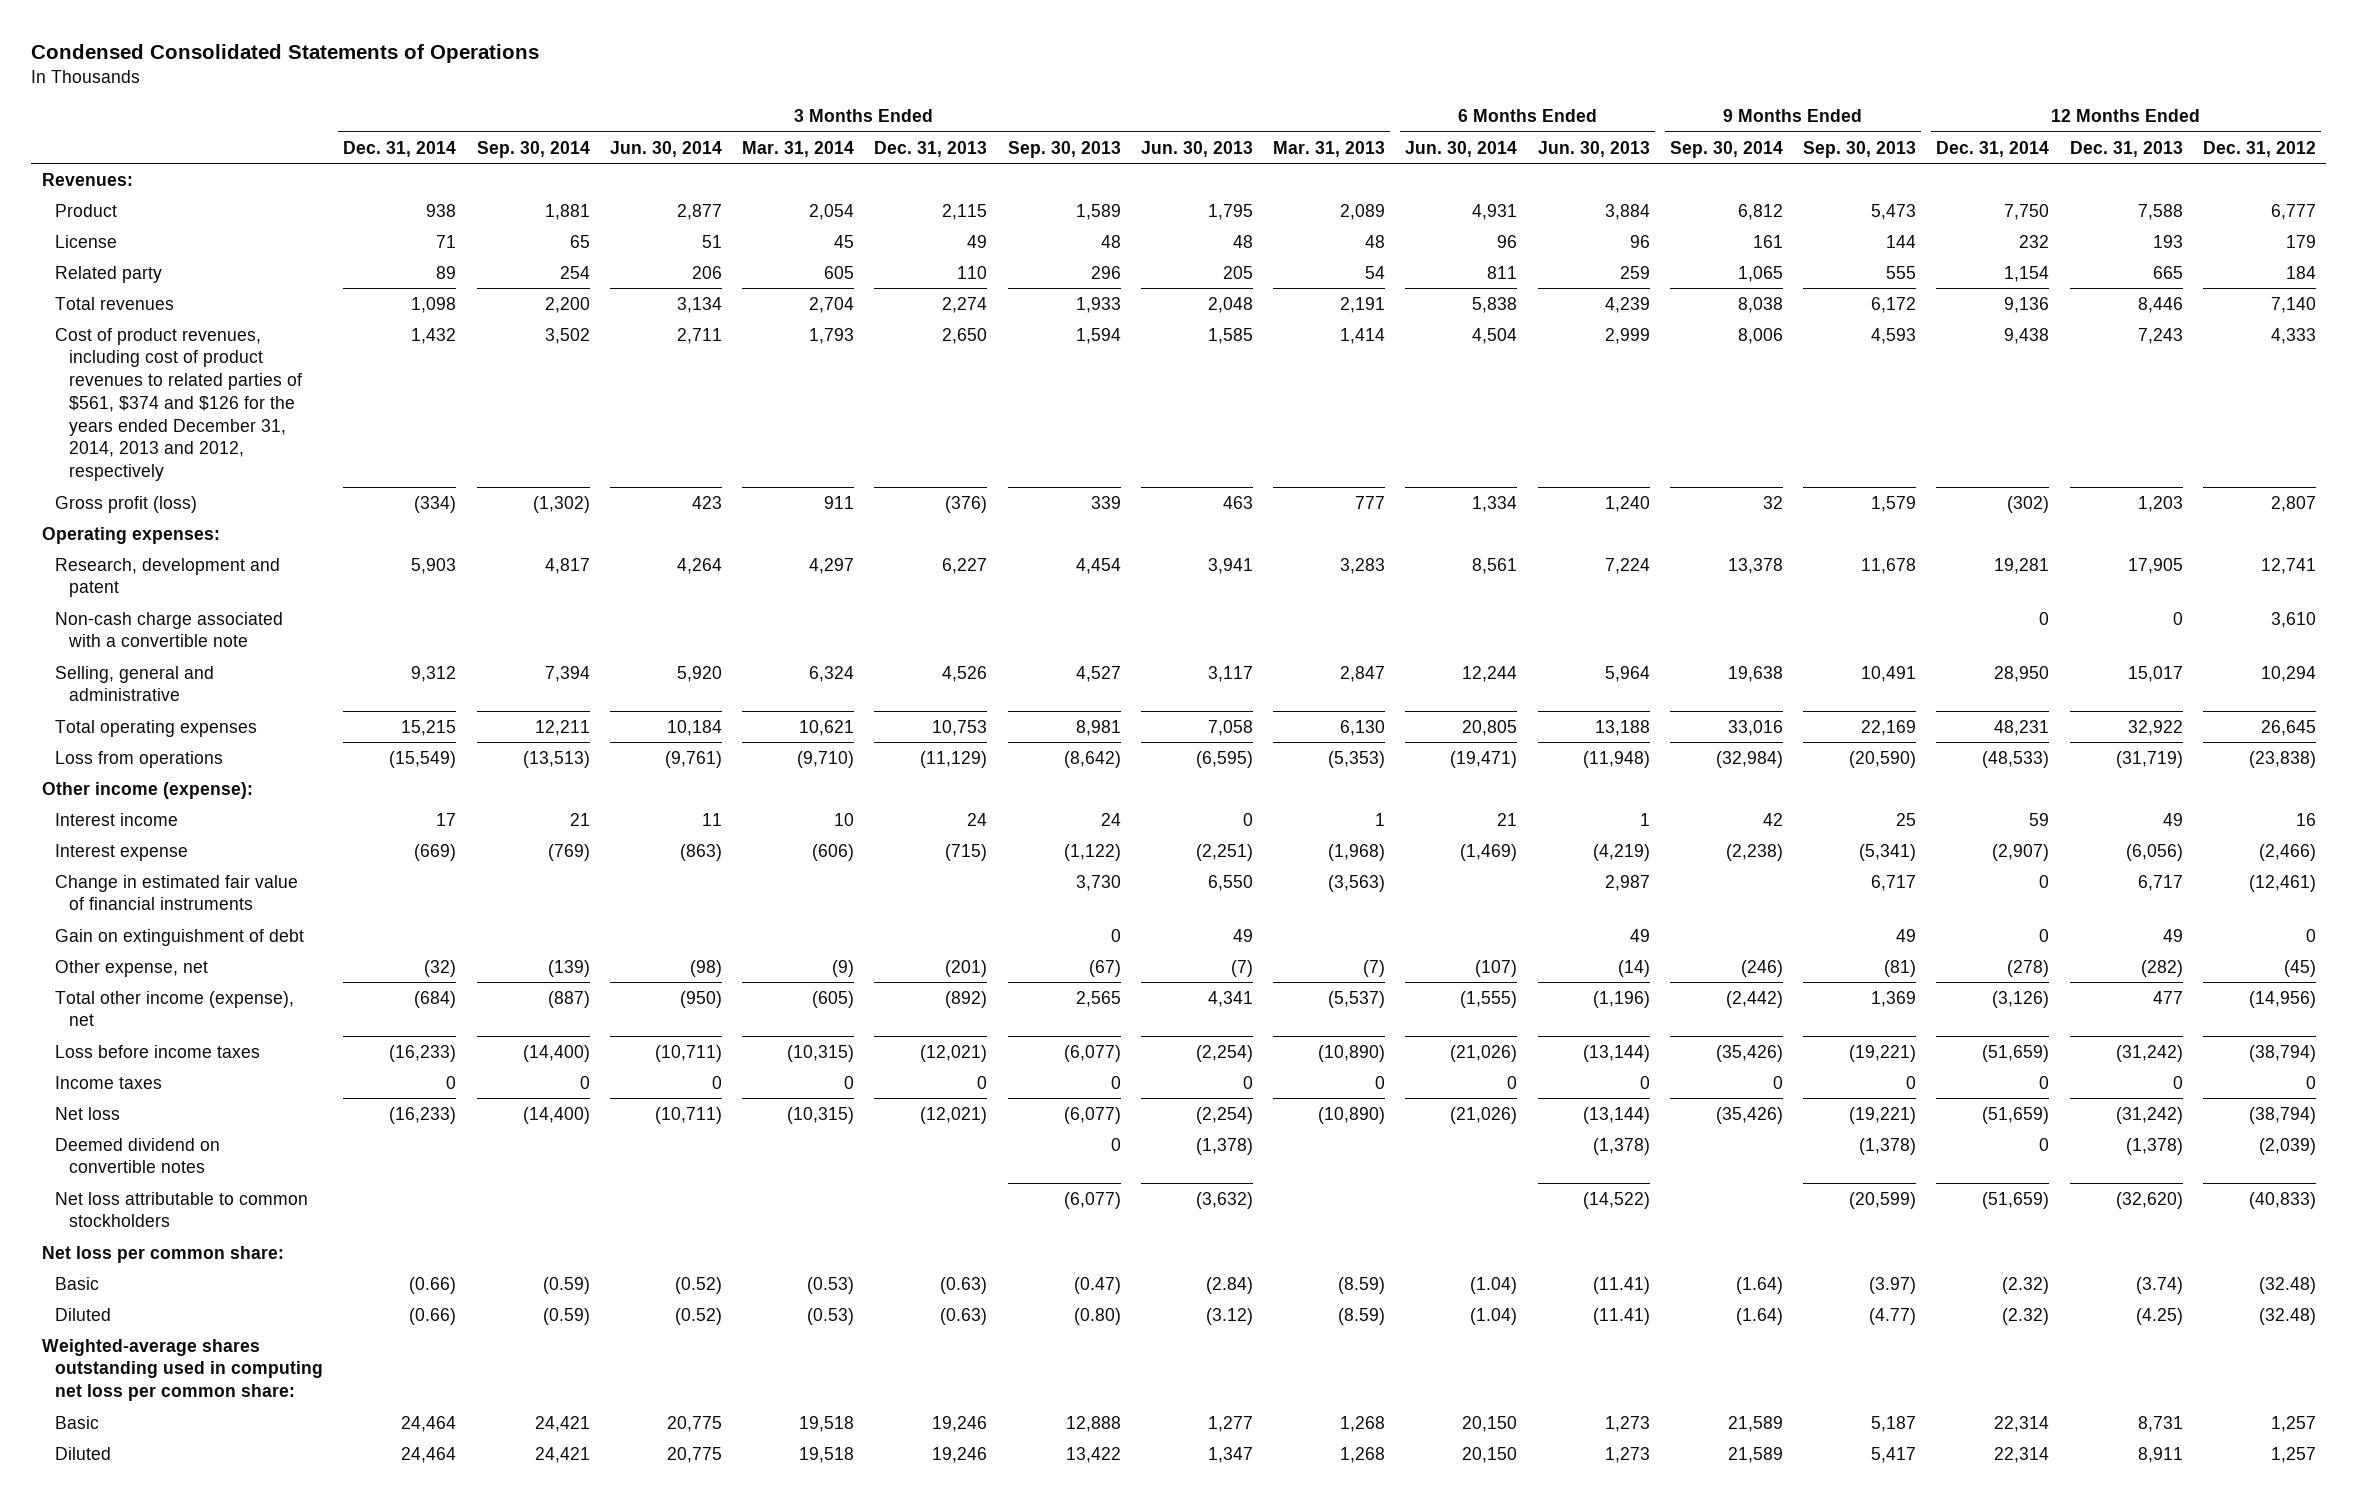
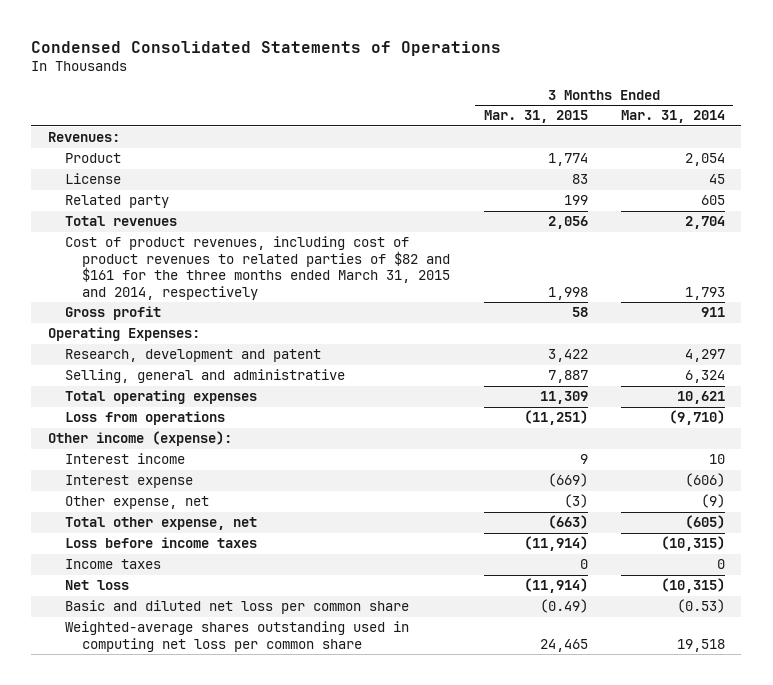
- | 3 Months Ended Dec. 31, 2014 | 3 Months Ended Sep. 30, 2014 | 3 Months Ended Jun. 30, 2014 | 3 Months Ended Mar. 31, 2014 | 3 Months Ended Dec. 31, 2013 | 3 Months Ended Sep. 30, 2013 | 3 Months Ended Jun. 30, 2013 | 3 Months Ended Mar. 31, 2013 | 6 Months Ended Jun. 30, 2014 | 6 Months Ended Jun. 30, 2013 | 9 Months Ended Sep. 30, 2014 | 9 Months Ended Sep. 30, 2013 | 12 Months Ended Dec. 31, 2014 | 12 Months Ended Dec. 31, 2013 | 12 Months Ended Dec. 31, 2012
+ | 3 Months Ended Mar. 31, 2015 | 3 Months Ended Mar. 31, 2014
- Cost of product revenues, including cost of product revenues to related parties of $561, $374 and $126 for the years ended December 31, 2014, 2013 and 2012, respectively | 1,432 | 3,502 | 2,711 | 1,793 | 2,650 | 1,594 | 1,585 | 1,414 | 4,504 | 2,999 | 8,006 | 4,593 | 9,438 | 7,243 | 4,333
- Gross profit (loss) | (334) | (1,302) | 423 | 911 | (376) | 339 | 463 | 777 | 1,334 | 1,240 | 32 | 1,579 | (302) | 1,203 | 2,807
- Operating expenses:
+ Cost of product revenues, including cost of product revenues to related parties of $82 and $161 for the three months ended March 31, 2015 and 2014, respectively | 1,998 | 1,793
+ Gross profit | 58 | 911
+ Operating Expenses:
- Non-cash charge associated with a convertible note | | | | | | | | | | | | | 0 | 0 | 3,610
- Change in estimated fair value of financial instruments | | | | | | 3,730 | 6,550 | (3,563) | | 2,987 | | 6,717 | 0 | 6,717 | (12,461)
- Gain on extinguishment of debt | | | | | | 0 | 49 | | | 49 | | 49 | 0 | 49 | 0
- Total other income (expense), net | (684) | (887) | (950) | (605) | (892) | 2,565 | 4,341 | (5,537) | (1,555) | (1,196) | (2,442) | 1,369 | (3,126) | 477 | (14,956)
+ Total other expense, net | (663) | (605)
- Deemed dividend on convertible notes | | | | | | 0 | (1,378) | | | (1,378) | | (1,378) | 0 | (1,378) | (2,039)
- Net loss attributable to common stockholders | | | | | | (6,077) | (3,632) | | | (14,522) | | (20,599) | (51,659) | (32,620) | (40,833)
- Net loss per common share:
- Basic | (0.66) | (0.59) | (0.52) | (0.53) | (0.63) | (0.47) | (2.84) | (8.59) | (1.04) | (11.41) | (1.64) | (3.97) | (2.32) | (3.74) | (32.48)
- Diluted | (0.66) | (0.59) | (0.52) | (0.53) | (0.63) | (0.80) | (3.12) | (8.59) | (1.04) | (11.41) | (1.64) | (4.77) | (2.32) | (4.25) | (32.48)
- Weighted-average shares outstanding used in computing net loss per common share:
- Basic | 24,464 | 24,421 | 20,775 | 19,518 | 19,246 | 12,888 | 1,277 | 1,268 | 20,150 | 1,273 | 21,589 | 5,187 | 22,314 | 8,731 | 1,257
- Diluted | 24,464 | 24,421 | 20,775 | 19,518 | 19,246 | 13,422 | 1,347 | 1,268 | 20,150 | 1,273 | 21,589 | 5,417 | 22,314 | 8,911 | 1,257
+ Basic and diluted net loss per common share | (0.49) | (0.53)
+ Weighted-average shares outstanding used in computing net loss per common share | 24,465 | 19,518

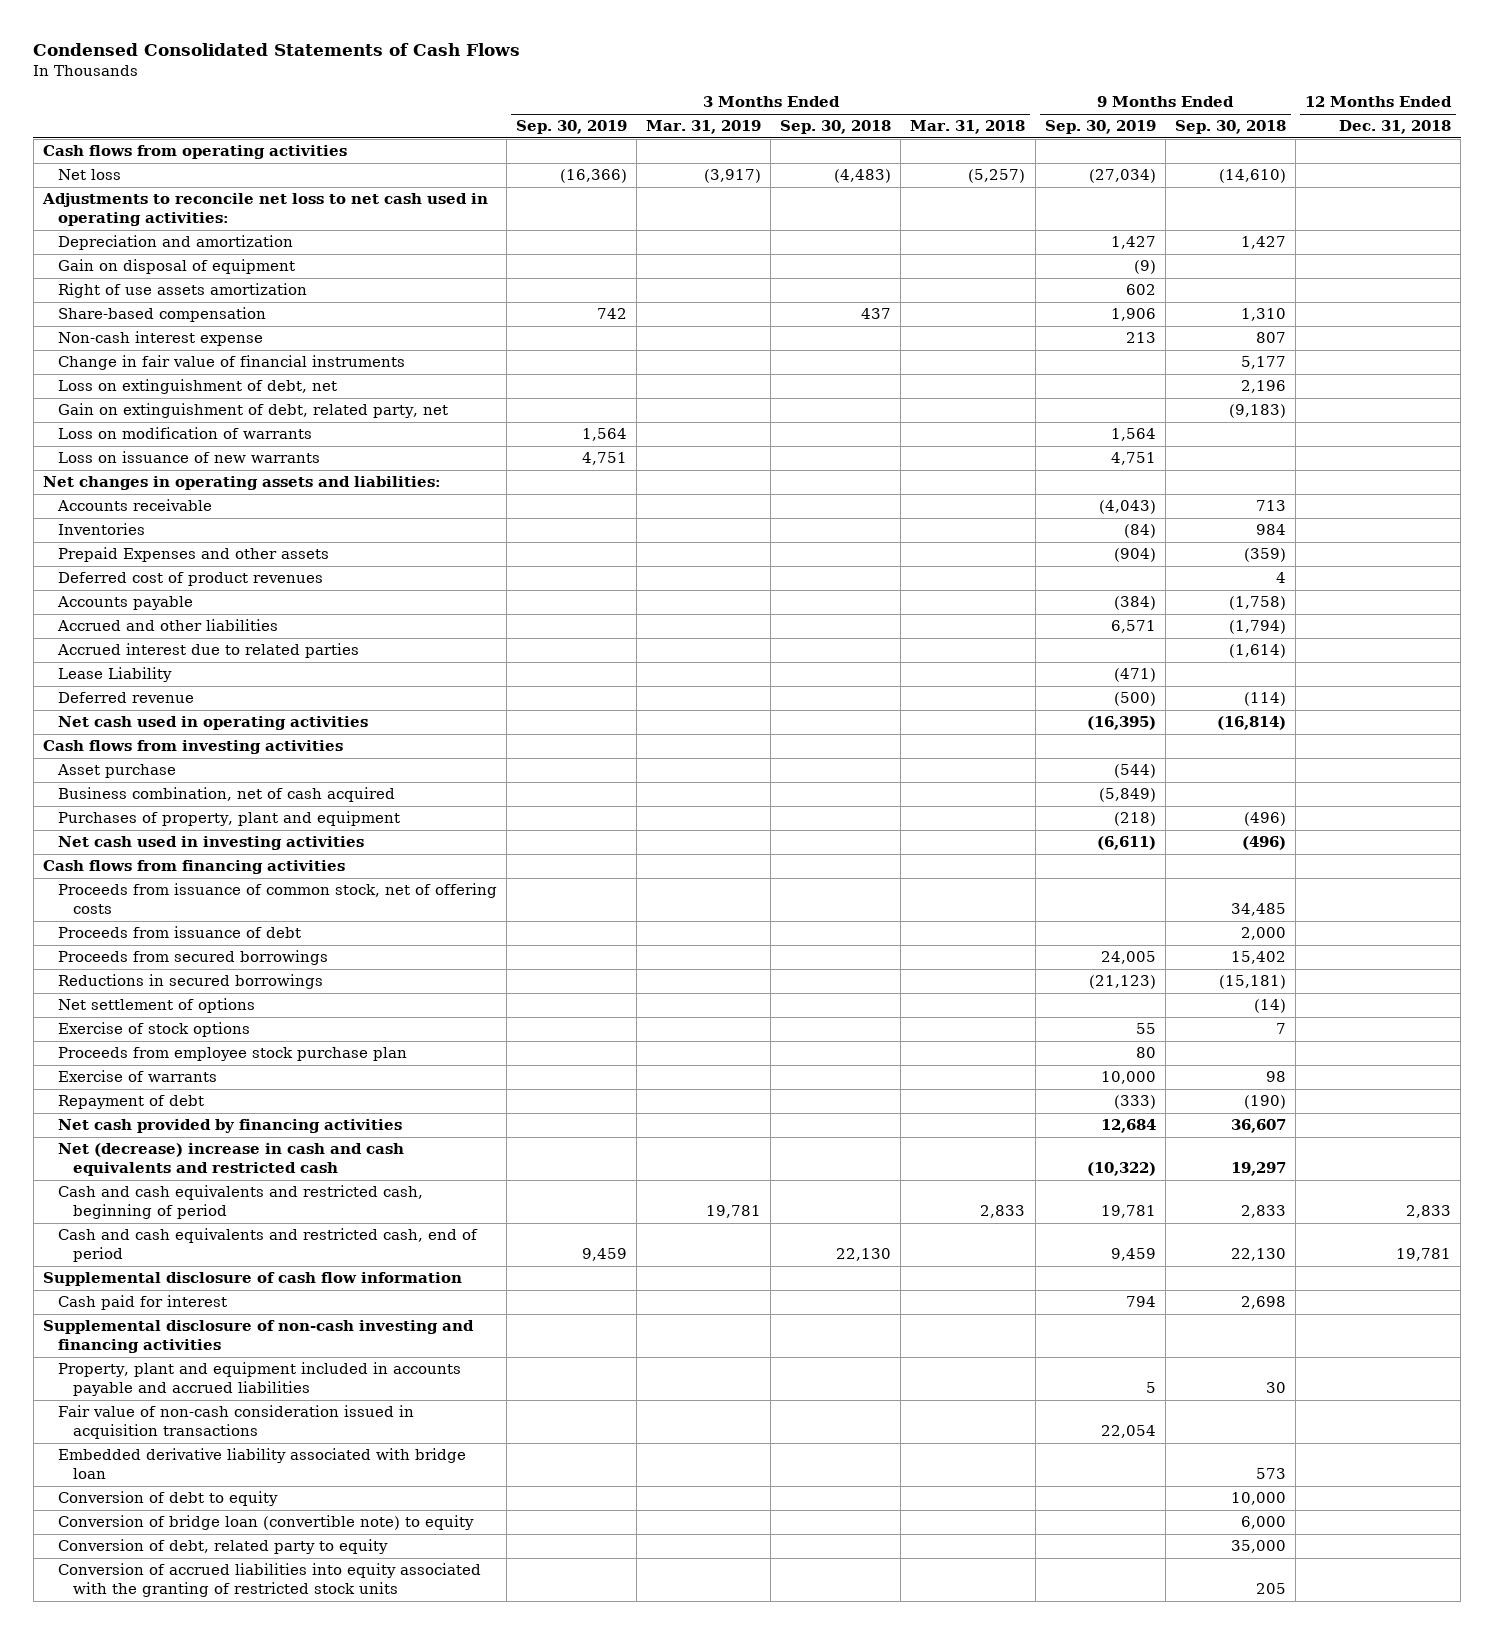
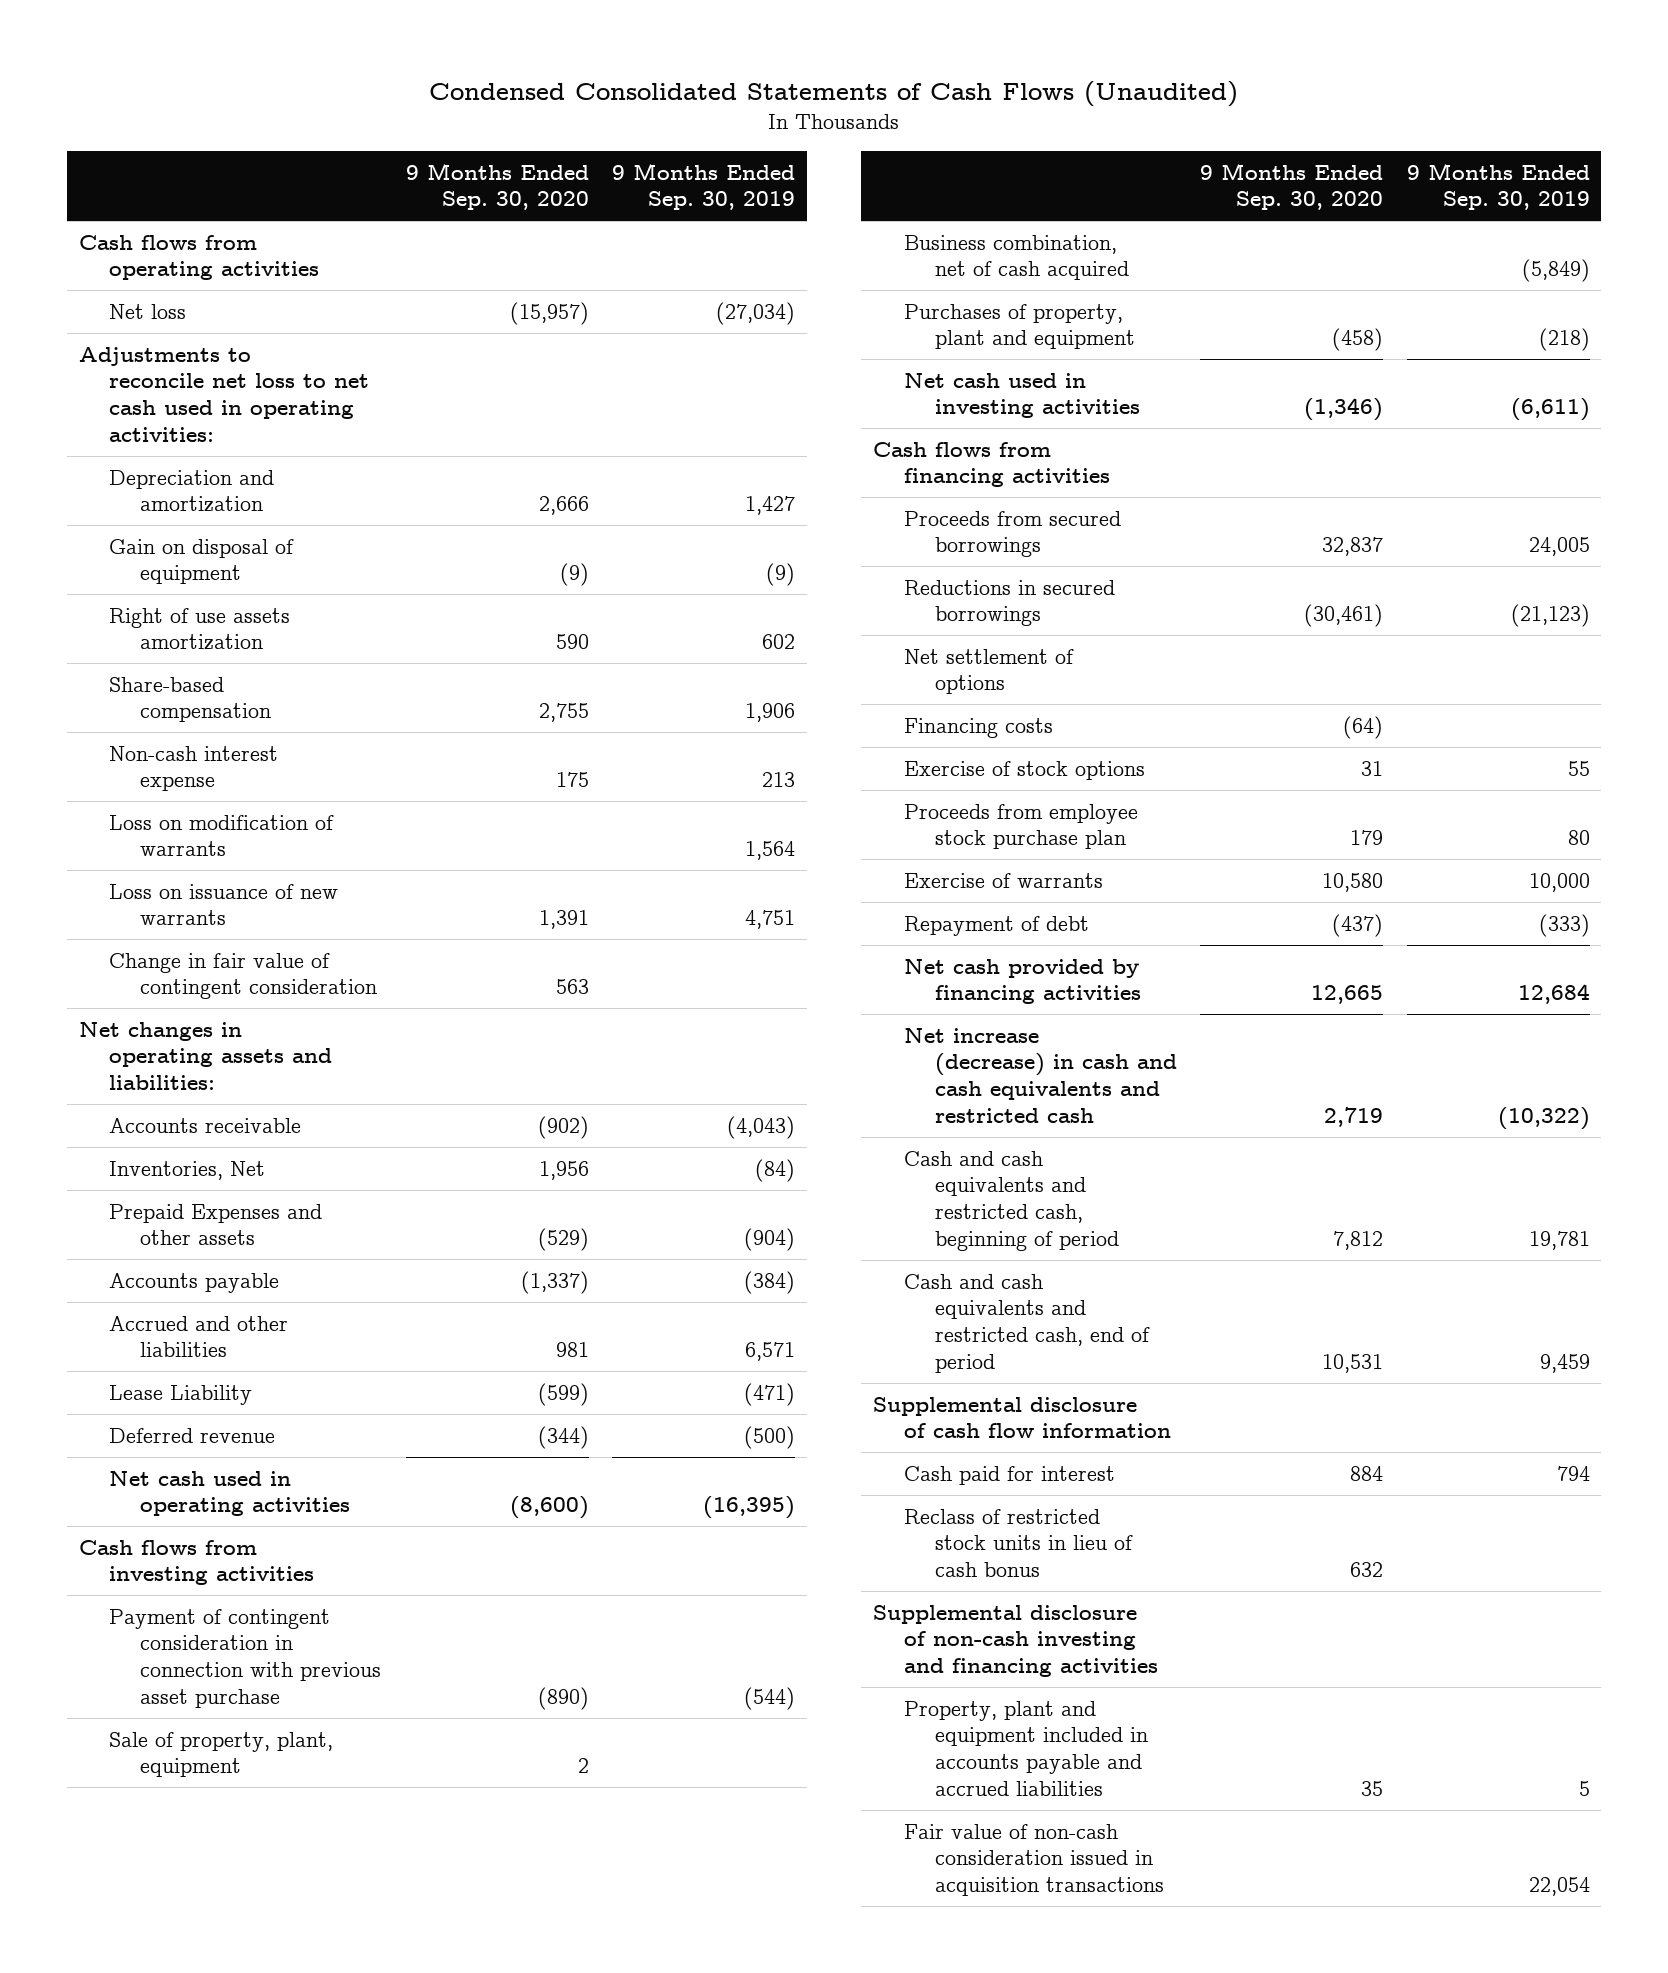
- Condensed Consolidated Statements of Cash Flows
+ Condensed Consolidated Statements of Cash Flows (Unaudited)
- | 3 Months Ended Sep. 30, 2019 | 3 Months Ended Mar. 31, 2019 | 3 Months Ended Sep. 30, 2018 | 3 Months Ended Mar. 31, 2018 | 9 Months Ended Sep. 30, 2019 | 9 Months Ended Sep. 30, 2018 | 12 Months Ended Dec. 31, 2018
+ | 9 Months Ended Sep. 30, 2020 | 9 Months Ended Sep. 30, 2019
- Change in fair value of financial instruments | | | | | | 5,177 |
- Loss on extinguishment of debt, net | | | | | | 2,196 |
- Gain on extinguishment of debt, related party, net | | | | | | (9,183) |
+ Change in fair value of contingent consideration | 563 |
- Inventories | | | | | (84) | 984 |
+ Inventories, Net | 1,956 | (84)
- Deferred cost of product revenues | | | | | | 4 |
- Accrued interest due to related parties | | | | | | (1,614) |
- Asset purchase | | | | | (544) | |
+ Payment of contingent consideration in connection with previous asset purchase | (890) | (544)
+ Sale of property, plant, equipment | 2 |
- Proceeds from issuance of common stock, net of offering costs | | | | | | 34,485 |
- Proceeds from issuance of debt | | | | | | 2,000 |
+ Financing costs | (64) |
- Net (decrease) increase in cash and cash equivalents and restricted cash | | | | | (10,322) | 19,297 |
+ Net increase (decrease) in cash and cash equivalents and restricted cash | 2,719 | (10,322)
+ Reclass of restricted stock units in lieu of cash bonus | 632 |
- Embedded derivative liability associated with bridge loan | | | | | | 573 |
- Conversion of debt to equity | | | | | | 10,000 |
- Conversion of bridge loan (convertible note) to equity | | | | | | 6,000 |
- Conversion of debt, related party to equity | | | | | | 35,000 |
- Conversion of accrued liabilities into equity associated with the granting of restricted stock units | | | | | | 205 |

